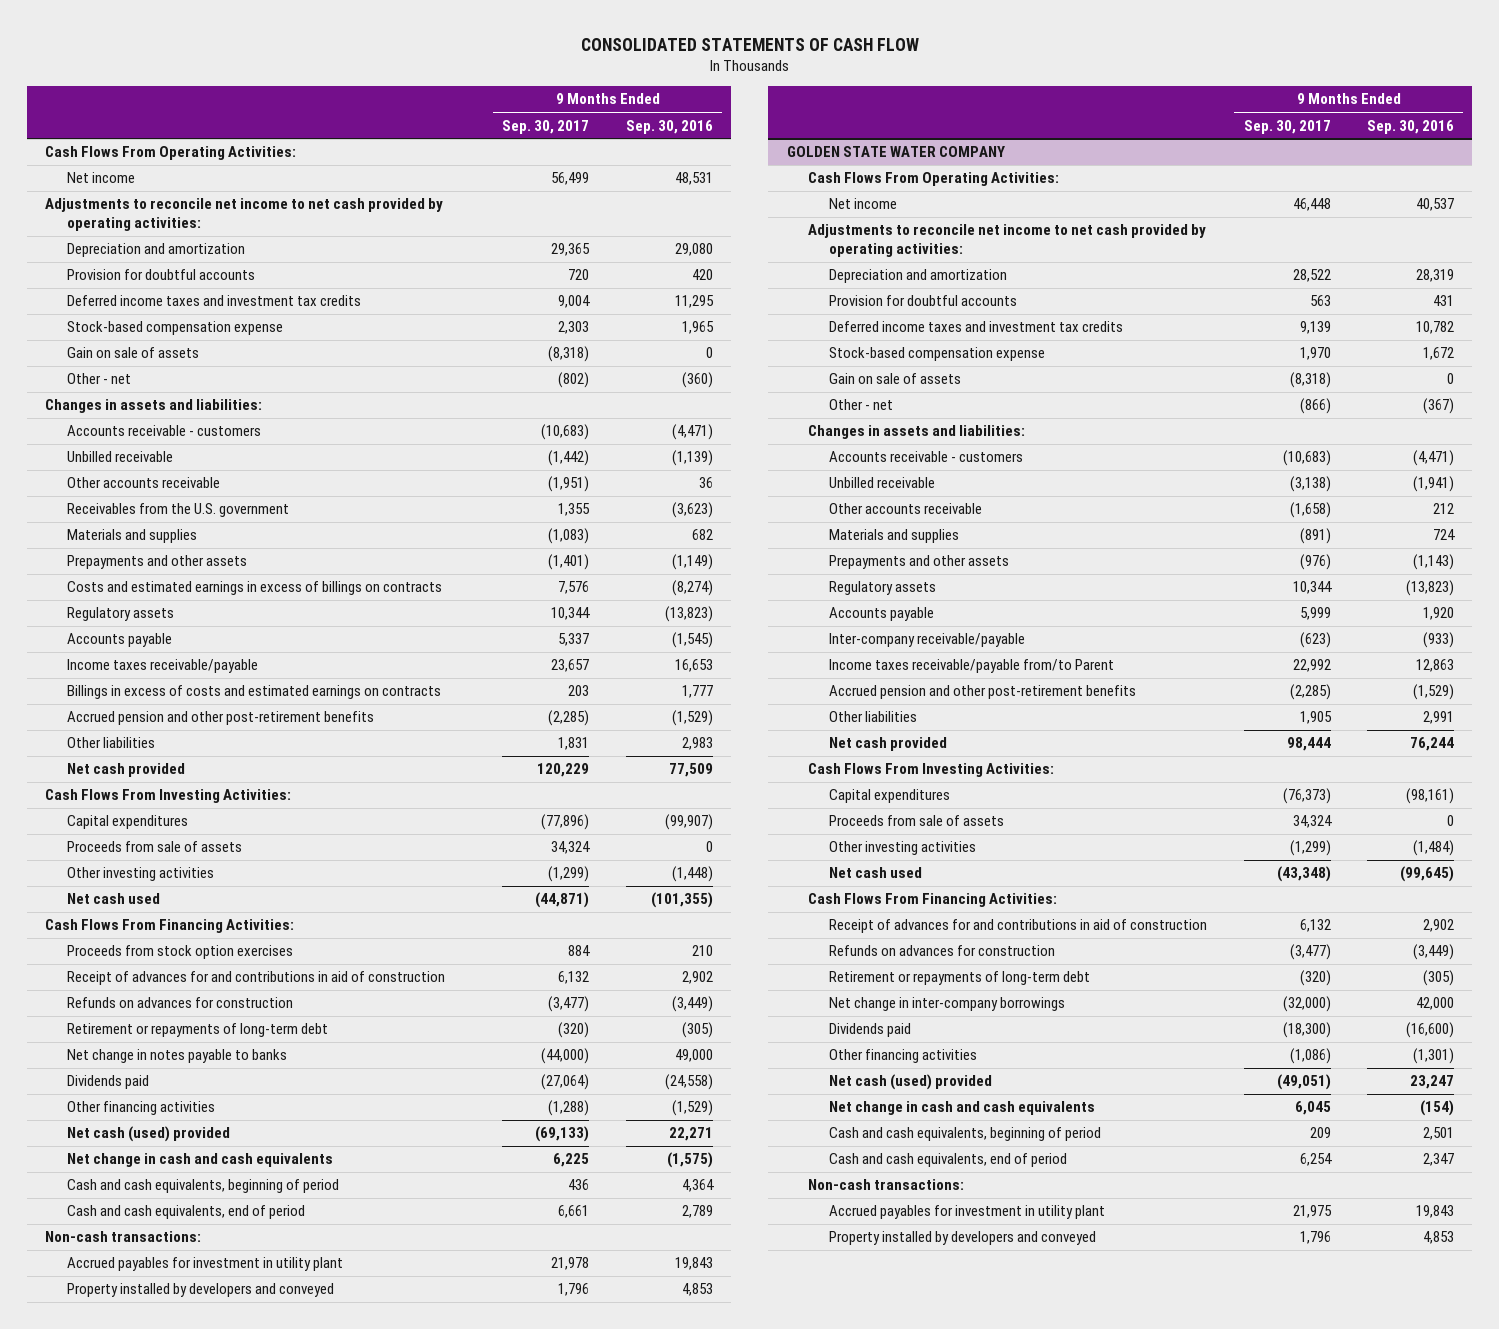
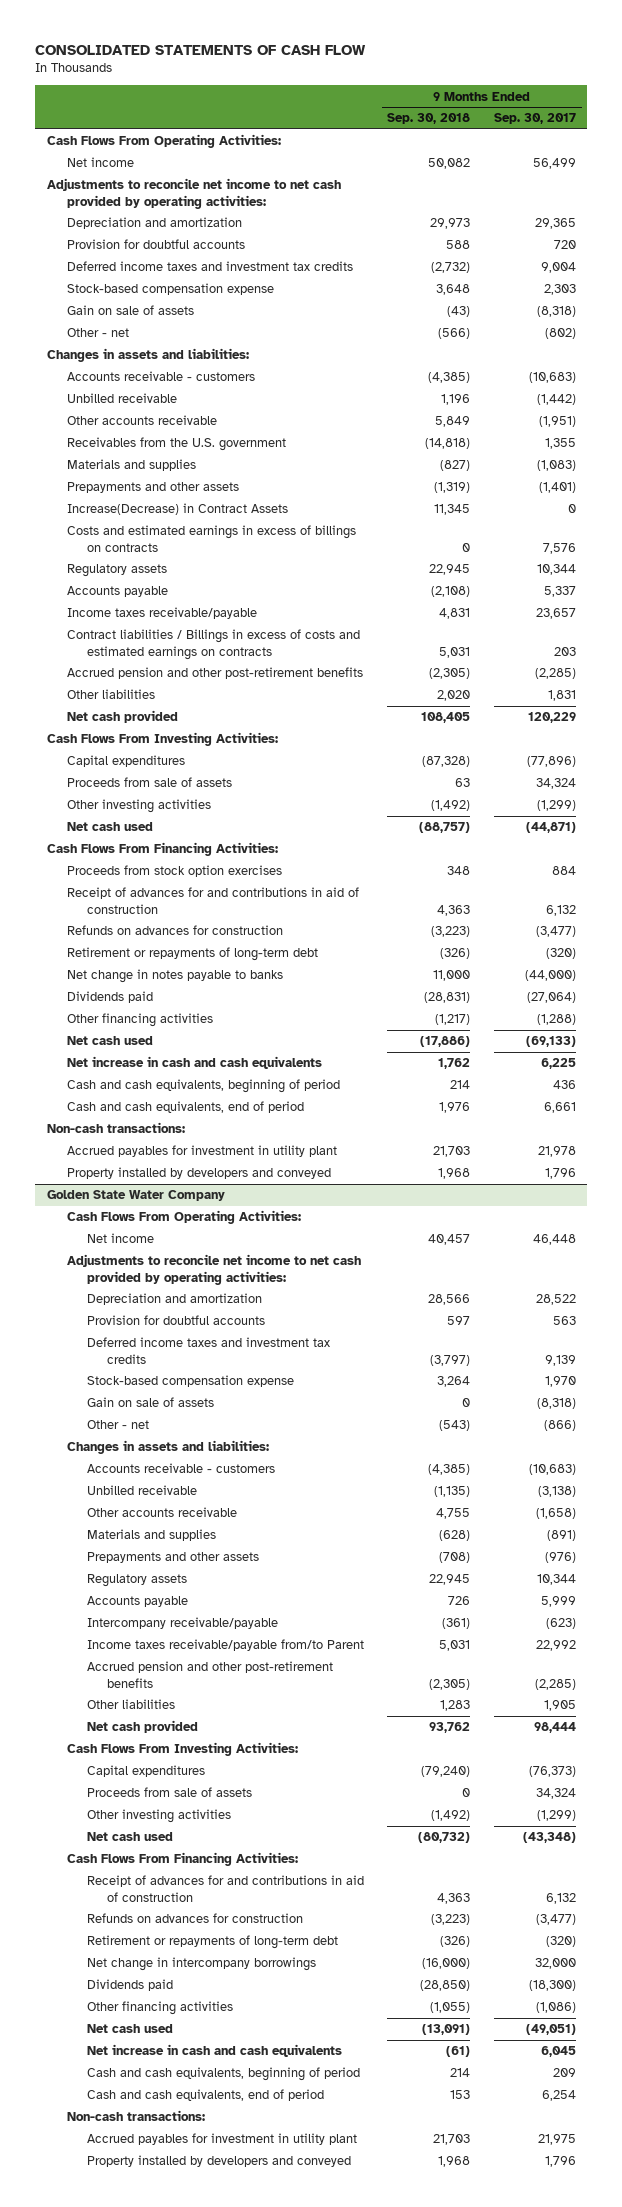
- | 9 Months Ended Sep. 30, 2017 | 9 Months Ended Sep. 30, 2016
+ | 9 Months Ended Sep. 30, 2018 | 9 Months Ended Sep. 30, 2017
+ Increase(Decrease) in Contract Assets | 11,345 | 0
- Billings in excess of costs and estimated earnings on contracts | 203 | 1,777
+ Contract liabilities / Billings in excess of costs and estimated earnings on contracts | 5,031 | 203
- Net cash (used) provided | (69,133) | 22,271
- Net change in cash and cash equivalents | 6,225 | (1,575)
+ Net cash used | (17,886) | (69,133)
+ Net increase in cash and cash equivalents | 1,762 | 6,225
- GOLDEN STATE WATER COMPANY
+ Golden State Water Company
- Inter-company receivable/payable | (623) | (933)
+ Intercompany receivable/payable | (361) | (623)
- Net change in inter-company borrowings | (32,000) | 42,000
+ Net change in intercompany borrowings | (16,000) | 32,000
- Net cash (used) provided | (49,051) | 23,247
- Net change in cash and cash equivalents | 6,045 | (154)
+ Net cash used | (13,091) | (49,051)
+ Net increase in cash and cash equivalents | (61) | 6,045

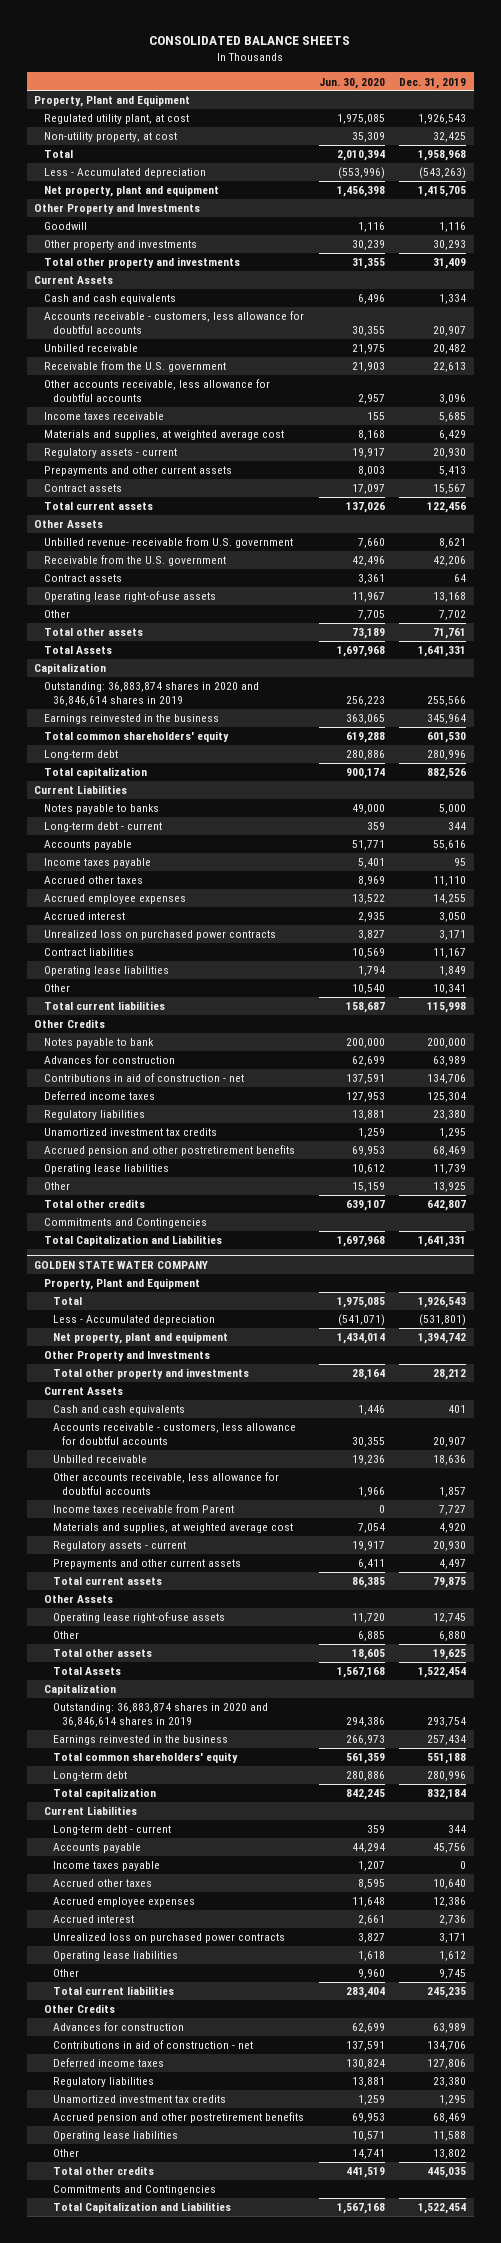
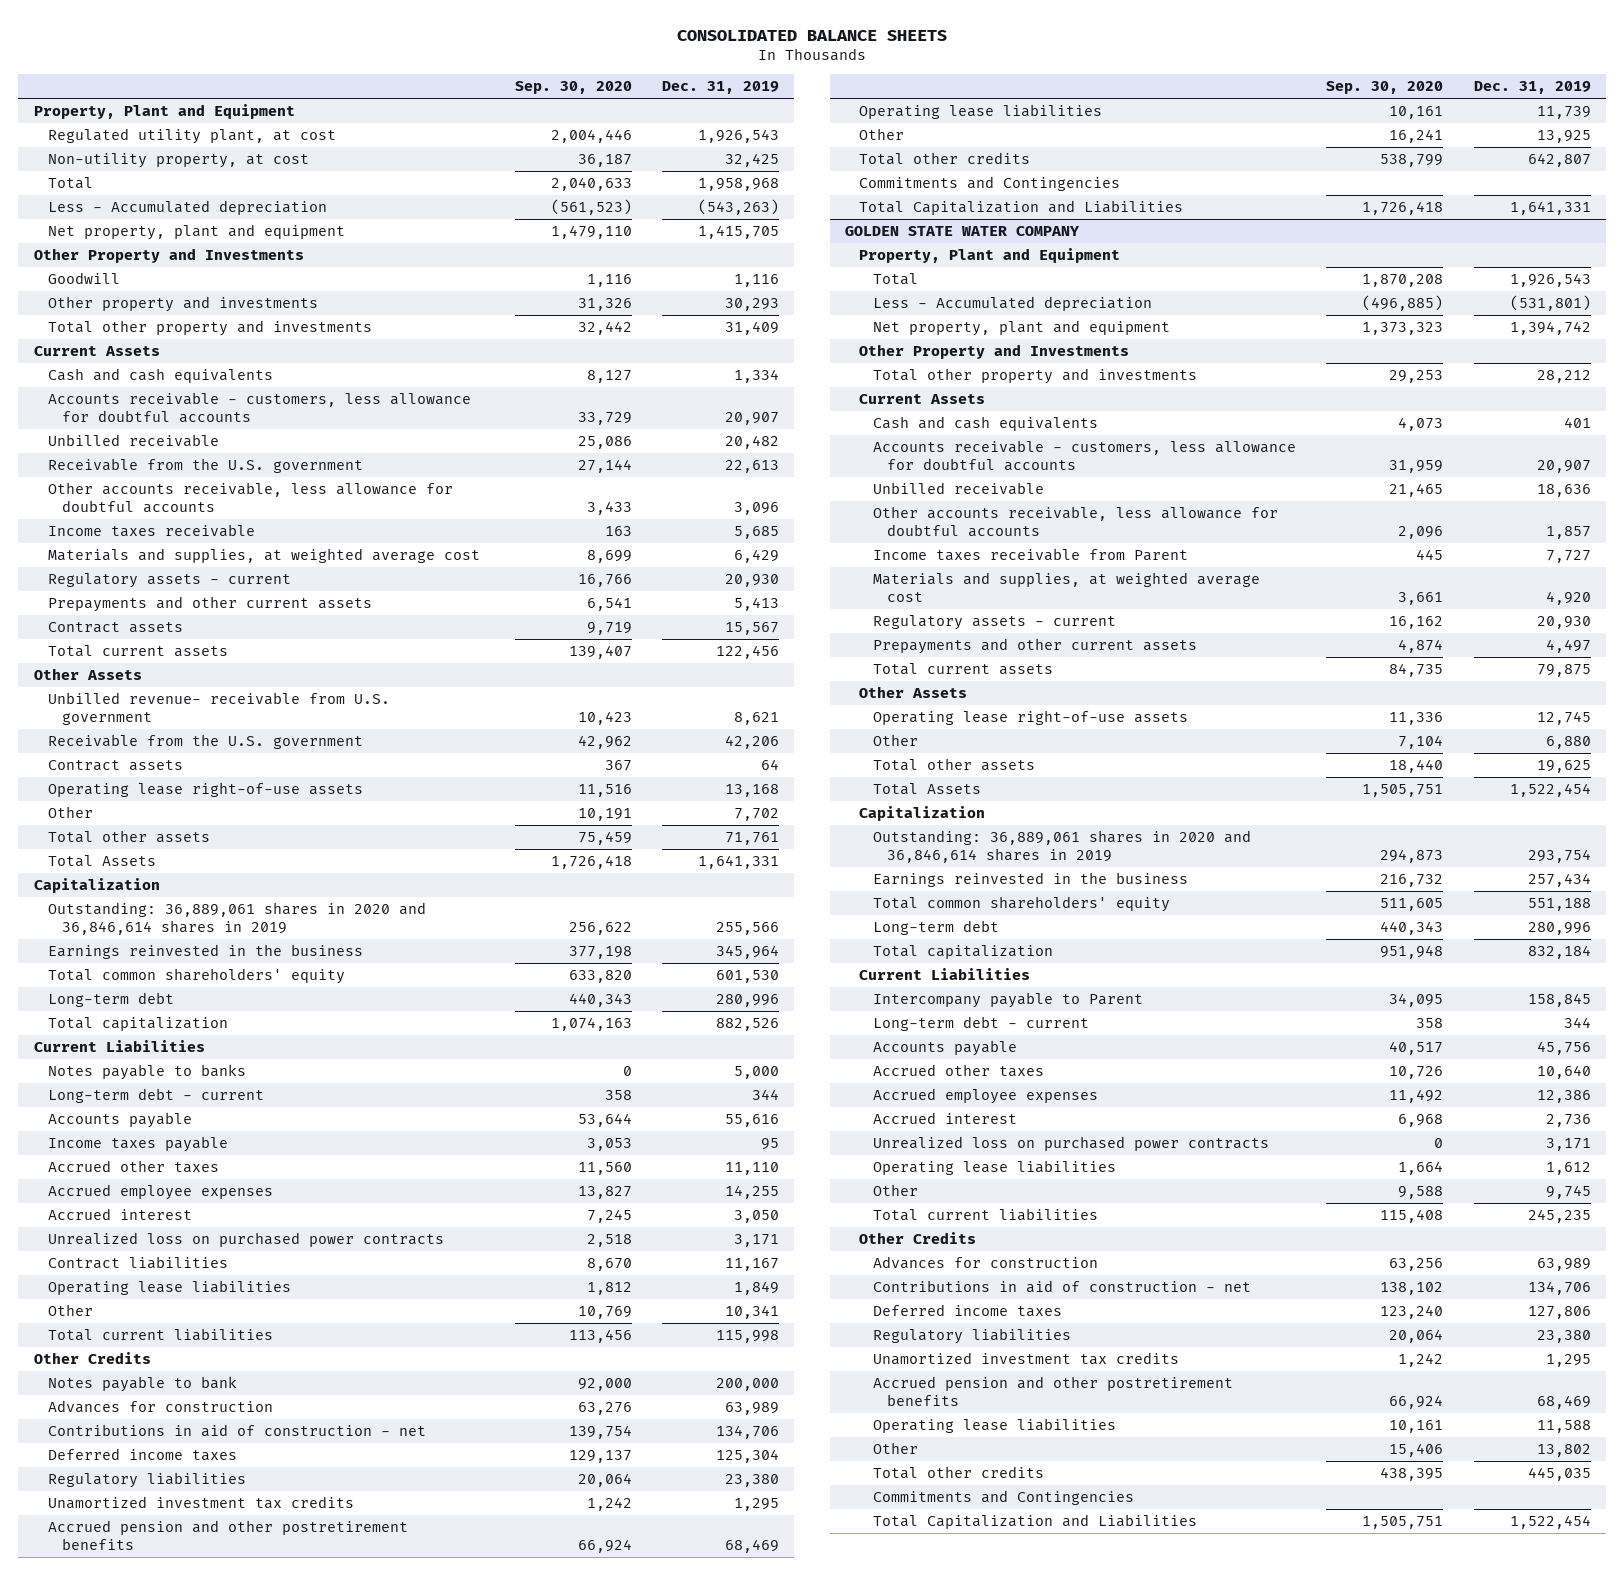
- | Jun. 30, 2020 | Dec. 31, 2019
+ | Sep. 30, 2020 | Dec. 31, 2019
- Outstanding: 36,883,874 shares in 2020 and 36,846,614 shares in 2019 | 256,223 | 255,566
+ Outstanding: 36,889,061 shares in 2020 and 36,846,614 shares in 2019 | 256,622 | 255,566
@ GOLDEN STATE WATER COMPANY
- Outstanding: 36,883,874 shares in 2020 and 36,846,614 shares in 2019 | 294,386 | 293,754
+ Outstanding: 36,889,061 shares in 2020 and 36,846,614 shares in 2019 | 294,873 | 293,754
+ Intercompany payable to Parent | 34,095 | 158,845
- Income taxes payable | 1,207 | 0

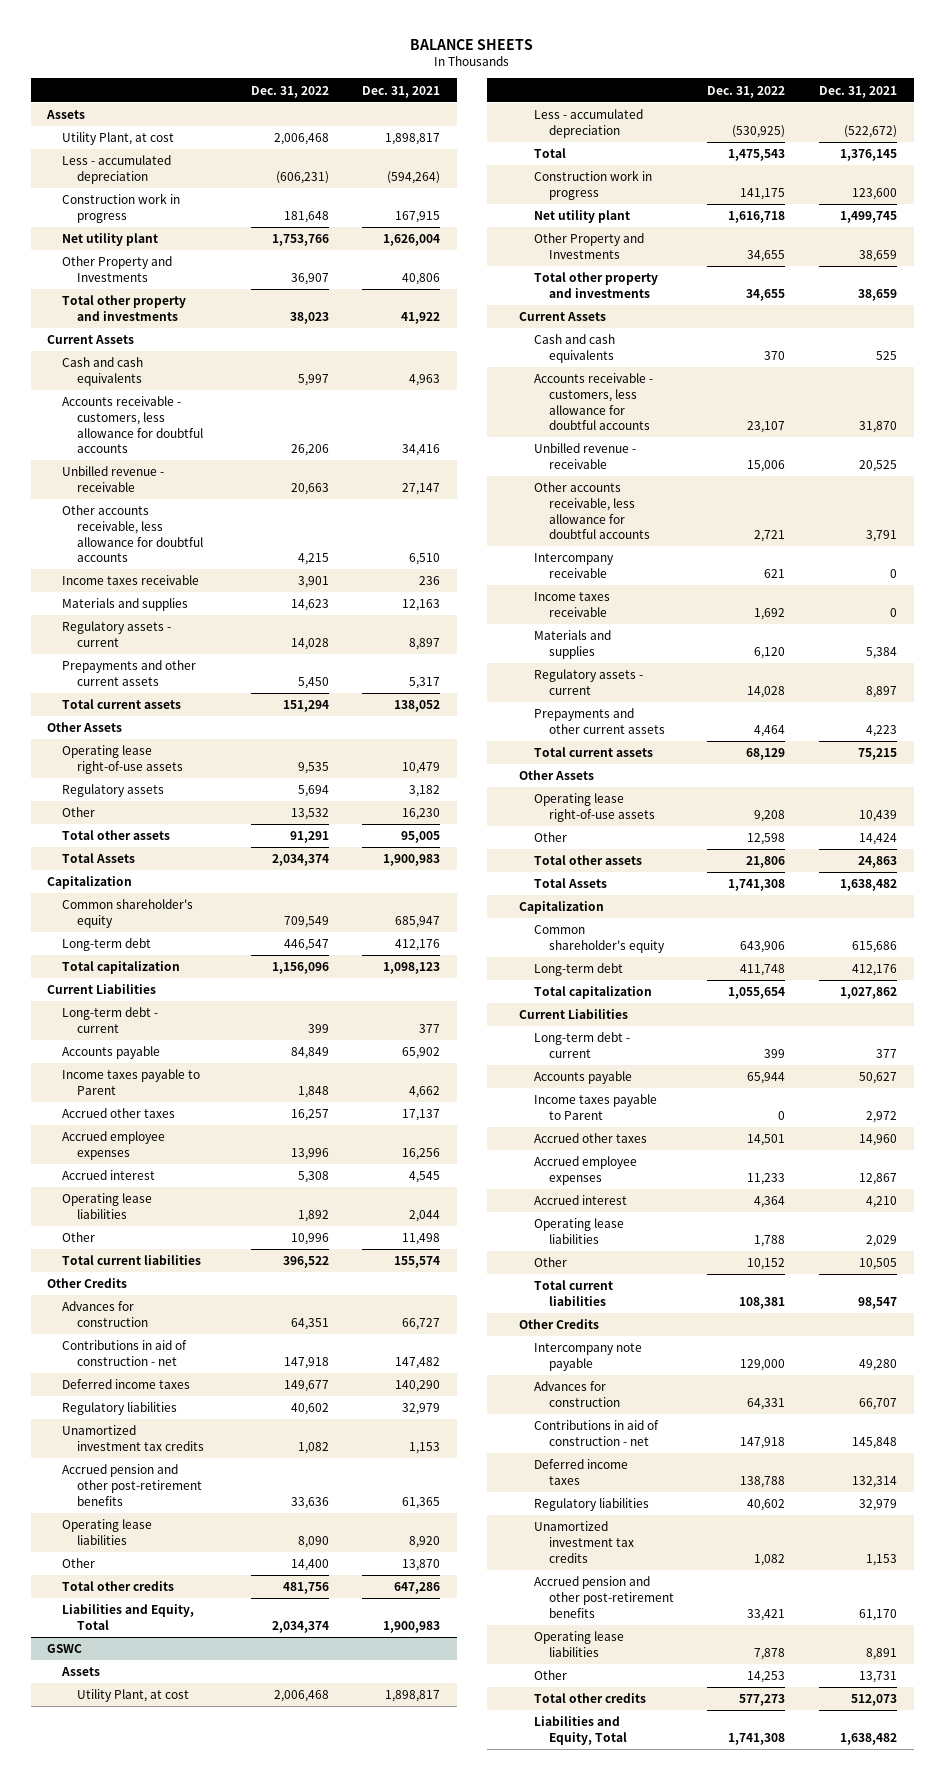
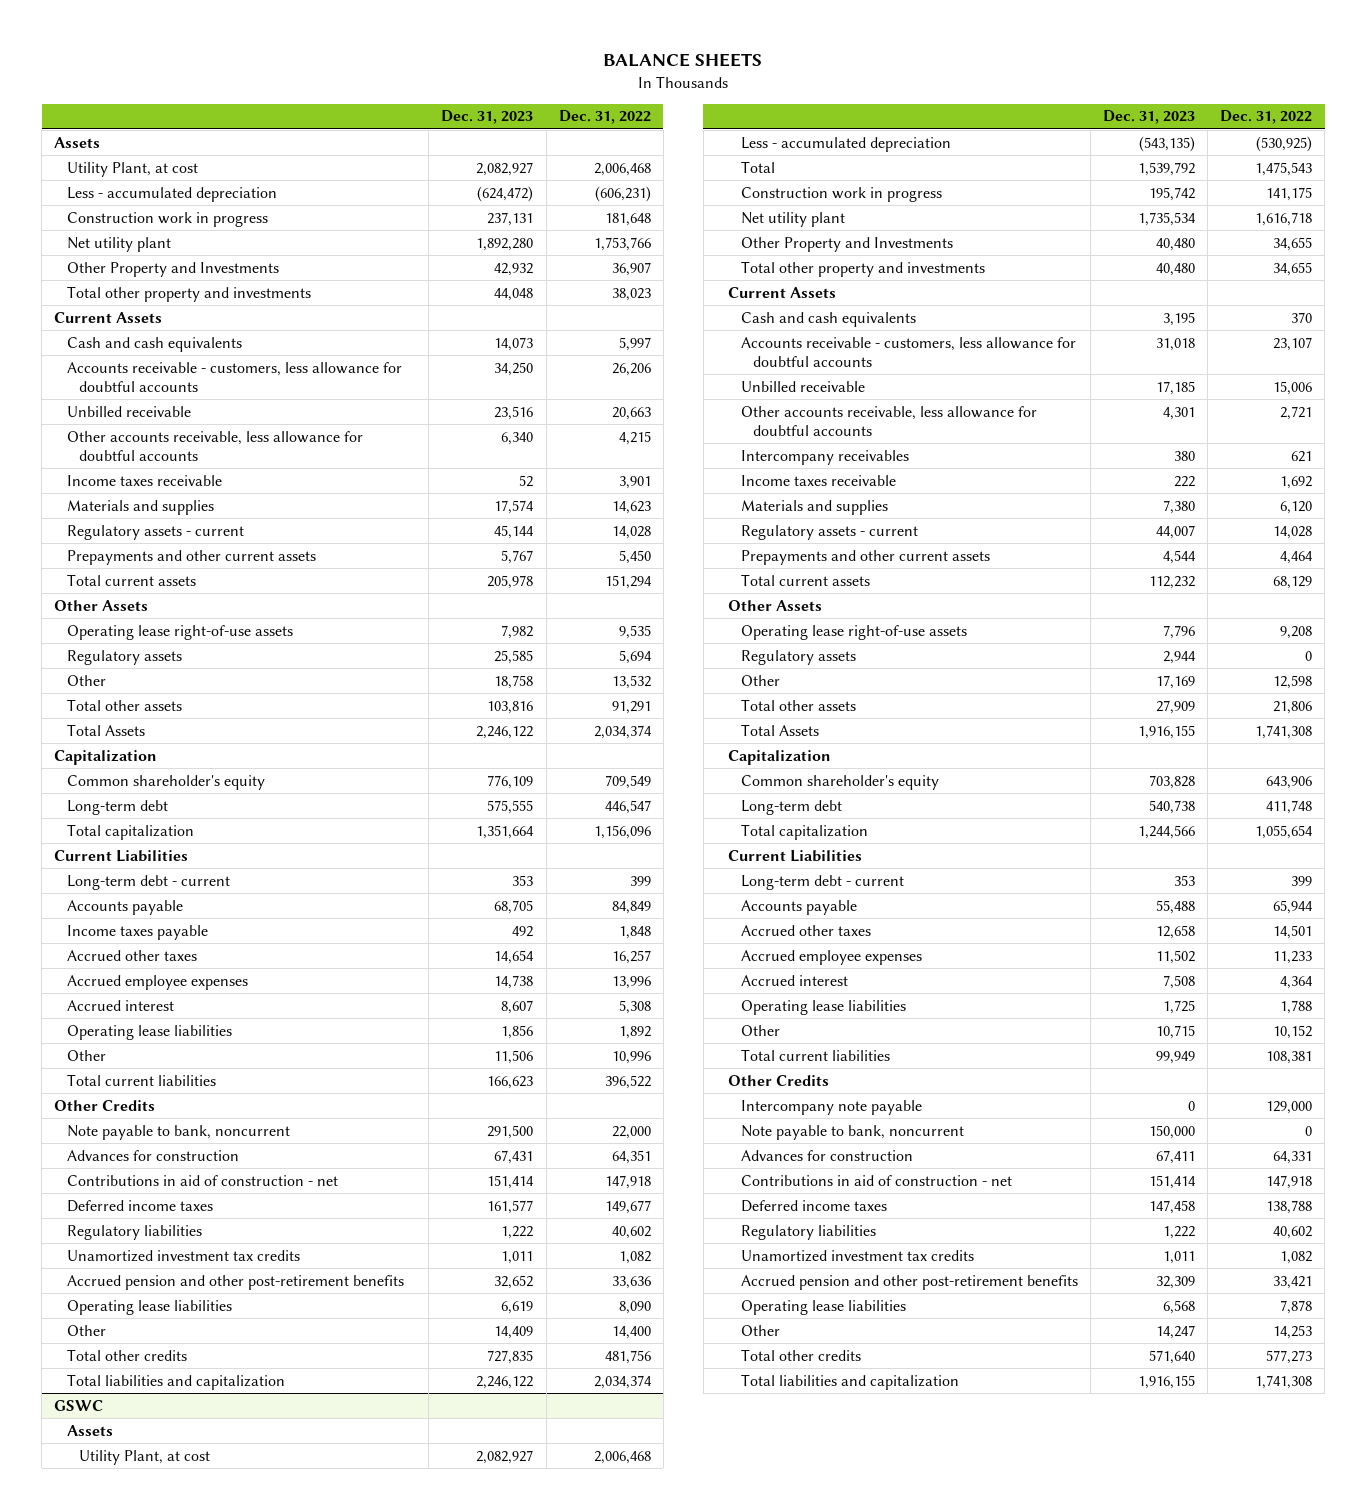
- | Dec. 31, 2022 | Dec. 31, 2021
+ | Dec. 31, 2023 | Dec. 31, 2022
- Unbilled revenue - receivable | 20,663 | 27,147
+ Unbilled receivable | 23,516 | 20,663
- Income taxes payable to Parent | 1,848 | 4,662
+ Income taxes payable | 492 | 1,848
+ Note payable to bank, noncurrent | 291,500 | 22,000
- Liabilities and Equity, Total | 2,034,374 | 1,900,983
+ Total liabilities and capitalization | 2,246,122 | 2,034,374
@ GSWC
- Unbilled revenue - receivable | 15,006 | 20,525
+ Unbilled receivable | 17,185 | 15,006
- Intercompany receivable | 621 | 0
+ Intercompany receivables | 380 | 621
+ Regulatory assets | 2,944 | 0
- Income taxes payable to Parent | 0 | 2,972
+ Note payable to bank, noncurrent | 150,000 | 0
- Liabilities and Equity, Total | 1,741,308 | 1,638,482
+ Total liabilities and capitalization | 1,916,155 | 1,741,308

